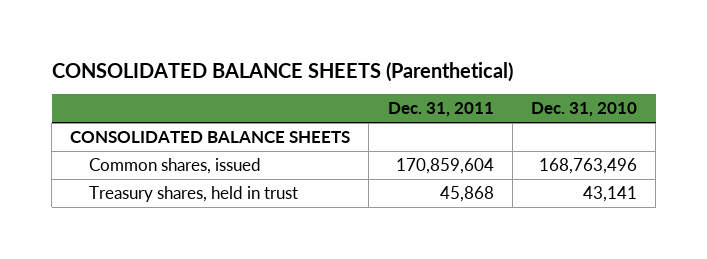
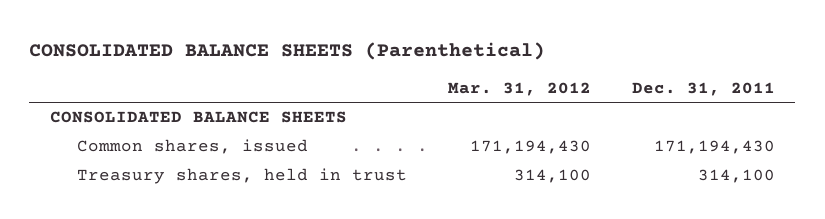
- | Dec. 31, 2011 | Dec. 31, 2010
+ | Mar. 31, 2012 | Dec. 31, 2011
- Common shares, issued | 170,859,604 | 168,763,496
- Treasury shares, held in trust | 45,868 | 43,141
+ Common shares, issued | 171,194,430 | 171,194,430
+ Treasury shares, held in trust | 314,100 | 314,100

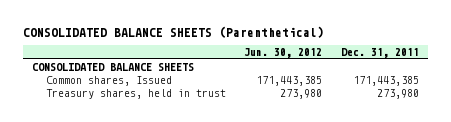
- | Mar. 31, 2012 | Dec. 31, 2011
+ | Jun. 30, 2012 | Dec. 31, 2011
- Common shares, issued | 171,194,430 | 171,194,430
- Treasury shares, held in trust | 314,100 | 314,100
+ Common shares, Issued | 171,443,385 | 171,443,385
+ Treasury shares, held in trust | 273,980 | 273,980

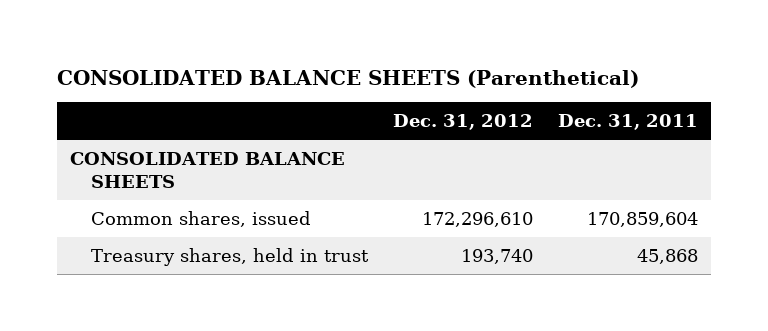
- | Jun. 30, 2012 | Dec. 31, 2011
+ | Dec. 31, 2012 | Dec. 31, 2011
- Common shares, Issued | 171,443,385 | 171,443,385
- Treasury shares, held in trust | 273,980 | 273,980
+ Common shares, issued | 172,296,610 | 170,859,604
+ Treasury shares, held in trust | 193,740 | 45,868

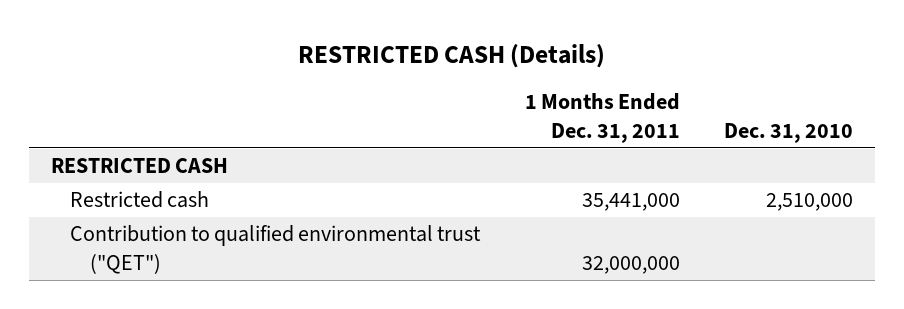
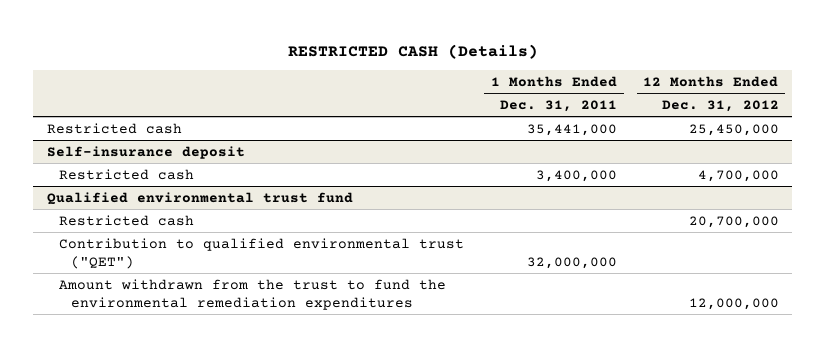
- | 1 Months Ended Dec. 31, 2011 | Dec. 31, 2010
+ | 1 Months Ended Dec. 31, 2011 | 12 Months Ended Dec. 31, 2012
- RESTRICTED CASH
+ Self-insurance deposit
+ Restricted cash | 3,400,000 | 4,700,000
+ Qualified environmental trust fund
+ Restricted cash | | 20,700,000
+ Amount withdrawn from the trust to fund the environmental remediation expenditures | | 12,000,000

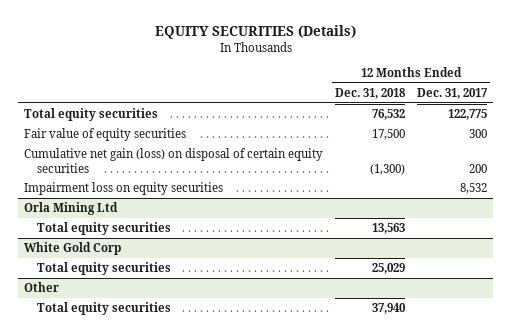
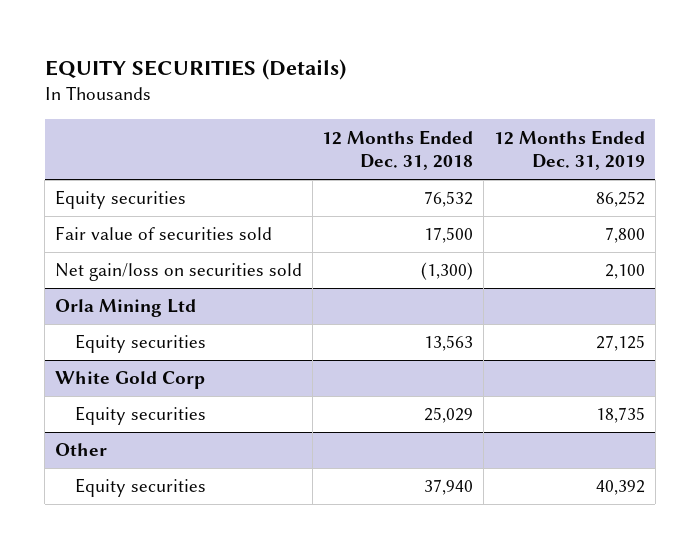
- | 12 Months Ended Dec. 31, 2018 | 12 Months Ended Dec. 31, 2017
+ | 12 Months Ended Dec. 31, 2018 | 12 Months Ended Dec. 31, 2019
- Total equity securities | 76,532 | 122,775
- Fair value of equity securities | 17,500 | 300
- Cumulative net gain (loss) on disposal of certain equity securities | (1,300) | 200
- Impairment loss on equity securities | | 8,532
+ Equity securities | 76,532 | 86,252
+ Fair value of securities sold | 17,500 | 7,800
+ Net gain/loss on securities sold | (1,300) | 2,100
@ Orla Mining Ltd
- Total equity securities | 13,563 |
+ Equity securities | 13,563 | 27,125
@ White Gold Corp
- Total equity securities | 25,029 |
+ Equity securities | 25,029 | 18,735
@ Other
- Total equity securities | 37,940 |
+ Equity securities | 37,940 | 40,392

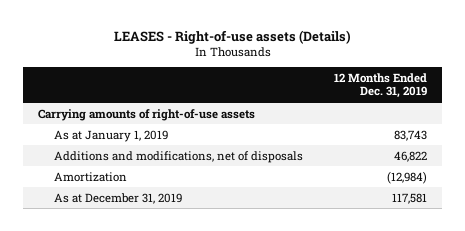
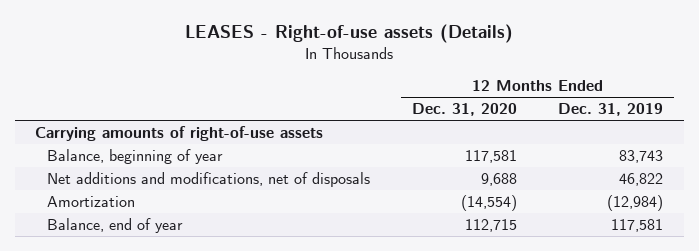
- | 12 Months Ended Dec. 31, 2019
+ | 12 Months Ended Dec. 31, 2020 | 12 Months Ended Dec. 31, 2019
- As at January 1, 2019 | 83,743
- Additions and modifications, net of disposals | 46,822
+ Balance, beginning of year | 117,581 | 83,743
+ Net additions and modifications, net of disposals | 9,688 | 46,822
- As at December 31, 2019 | 117,581
+ Balance, end of year | 112,715 | 117,581

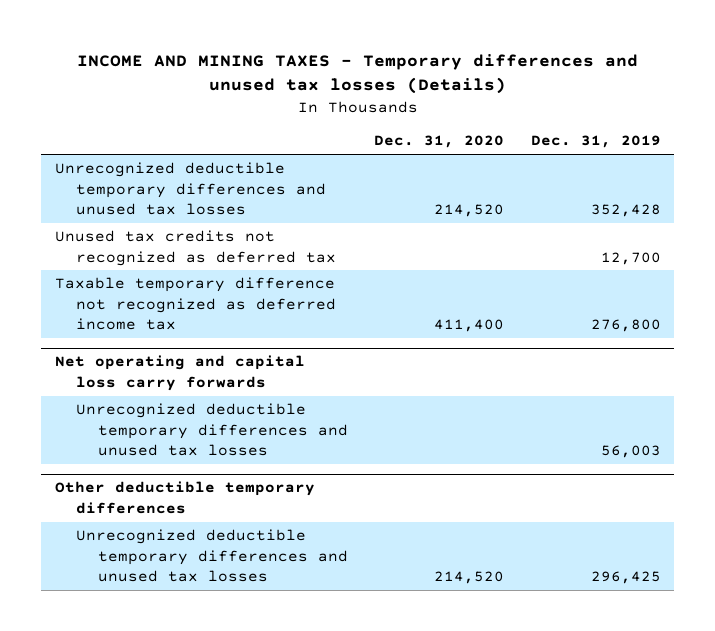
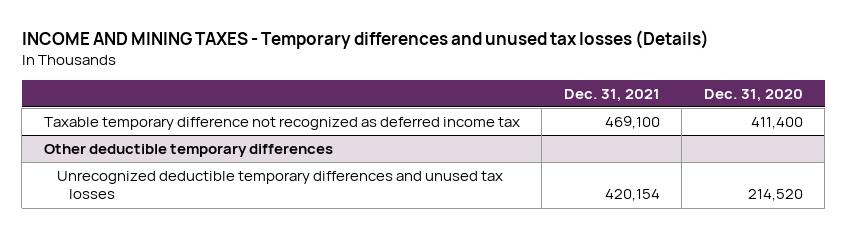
- | Dec. 31, 2020 | Dec. 31, 2019
+ | Dec. 31, 2021 | Dec. 31, 2020
- Unrecognized deductible temporary differences and unused tax losses | 214,520 | 352,428
- Unused tax credits not recognized as deferred tax | | 12,700
- Net operating and capital loss carry forwards
- Unrecognized deductible temporary differences and unused tax losses | | 56,003

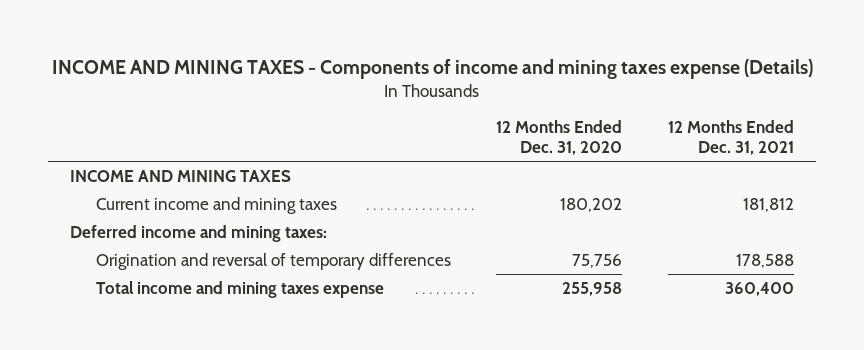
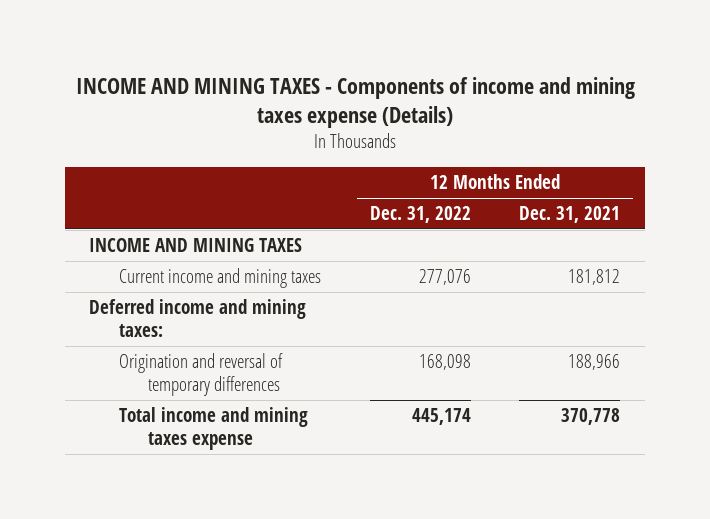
- | 12 Months Ended Dec. 31, 2020 | 12 Months Ended Dec. 31, 2021
+ | 12 Months Ended Dec. 31, 2022 | 12 Months Ended Dec. 31, 2021
- Origination and reversal of temporary differences | 75,756 | 178,588
- Total income and mining taxes expense | 255,958 | 360,400
+ Origination and reversal of temporary differences | 168,098 | 188,966
+ Total income and mining taxes expense | 445,174 | 370,778

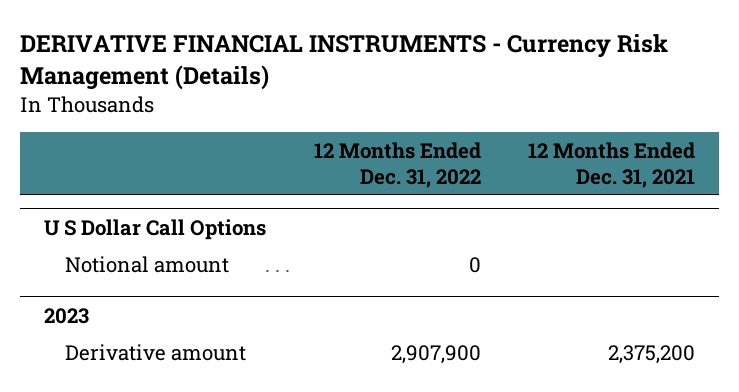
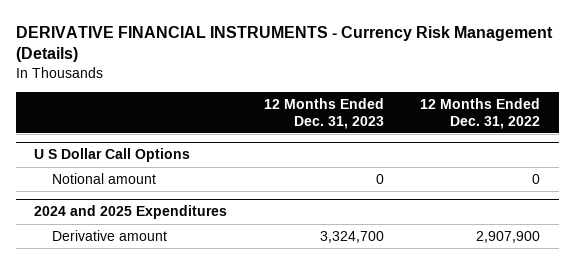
- | 12 Months Ended Dec. 31, 2022 | 12 Months Ended Dec. 31, 2021
+ | 12 Months Ended Dec. 31, 2023 | 12 Months Ended Dec. 31, 2022
- 2023
+ 2024 and 2025 Expenditures

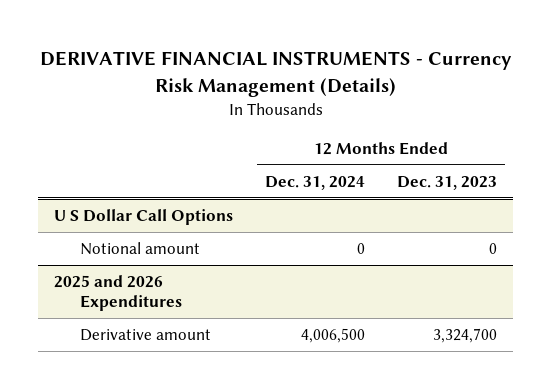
- | 12 Months Ended Dec. 31, 2023 | 12 Months Ended Dec. 31, 2022
+ | 12 Months Ended Dec. 31, 2024 | 12 Months Ended Dec. 31, 2023
- 2024 and 2025 Expenditures
+ 2025 and 2026 Expenditures

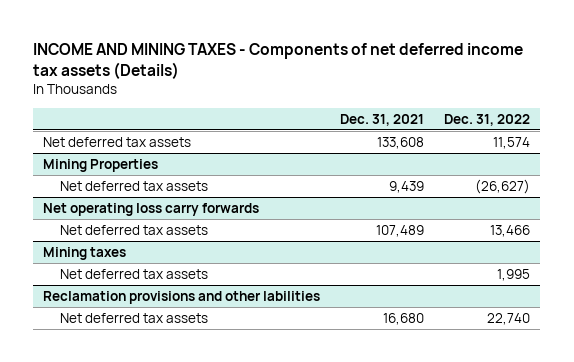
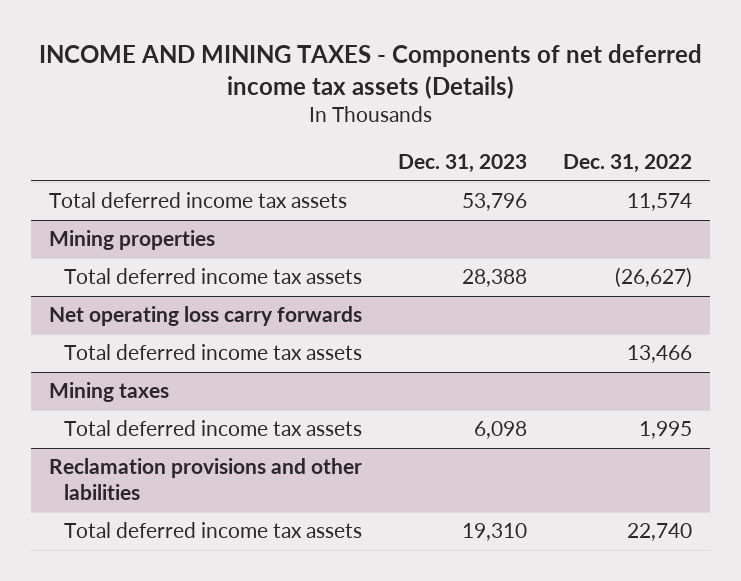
- | Dec. 31, 2021 | Dec. 31, 2022
+ | Dec. 31, 2023 | Dec. 31, 2022
- Net deferred tax assets | 133,608 | 11,574
- Mining Properties
- Net deferred tax assets | 9,439 | (26,627)
+ Total deferred income tax assets | 53,796 | 11,574
+ Mining properties
+ Total deferred income tax assets | 28,388 | (26,627)
@ Net operating loss carry forwards
- Net deferred tax assets | 107,489 | 13,466
+ Total deferred income tax assets | | 13,466
@ Mining taxes
- Net deferred tax assets | | 1,995
+ Total deferred income tax assets | 6,098 | 1,995
@ Reclamation provisions and other labilities
- Net deferred tax assets | 16,680 | 22,740
+ Total deferred income tax assets | 19,310 | 22,740

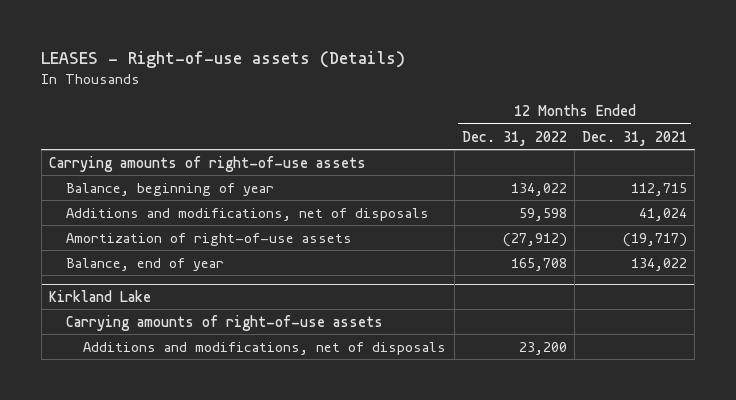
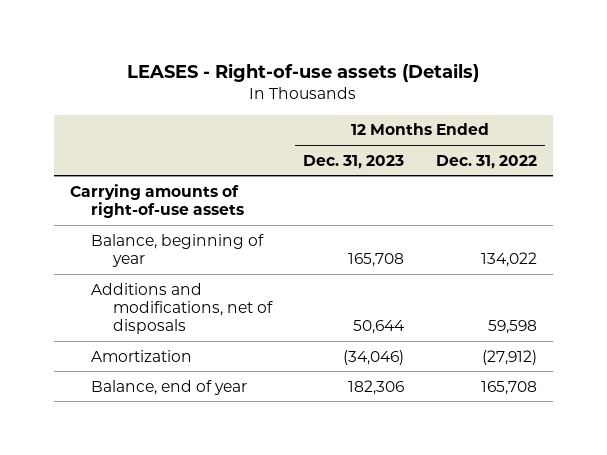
- | 12 Months Ended Dec. 31, 2022 | 12 Months Ended Dec. 31, 2021
+ | 12 Months Ended Dec. 31, 2023 | 12 Months Ended Dec. 31, 2022
- Amortization of right-of-use assets | (27,912) | (19,717)
+ Amortization | (34,046) | (27,912)
- Kirkland Lake
- Carrying amounts of right-of-use assets
- Additions and modifications, net of disposals | 23,200 |

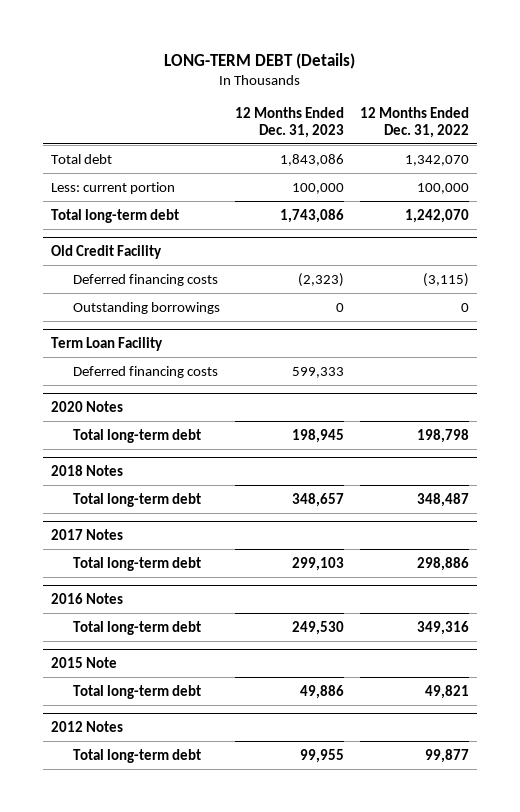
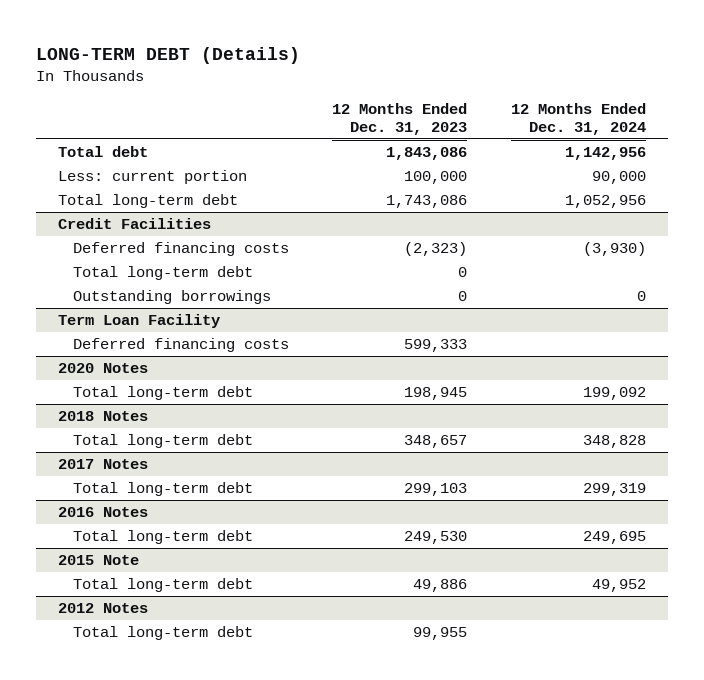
- | 12 Months Ended Dec. 31, 2023 | 12 Months Ended Dec. 31, 2022
+ | 12 Months Ended Dec. 31, 2023 | 12 Months Ended Dec. 31, 2024
- Old Credit Facility
+ Credit Facilities
+ Total long-term debt | 0 |

